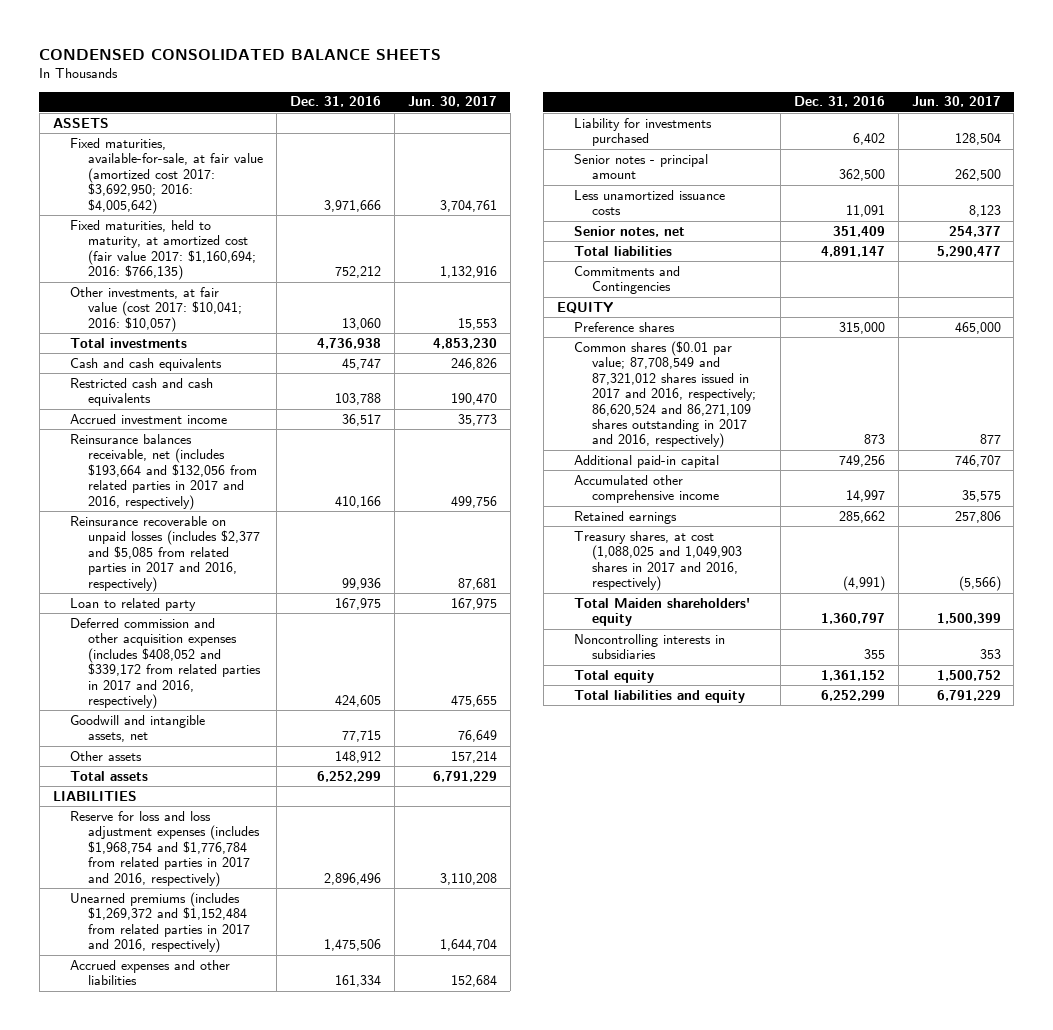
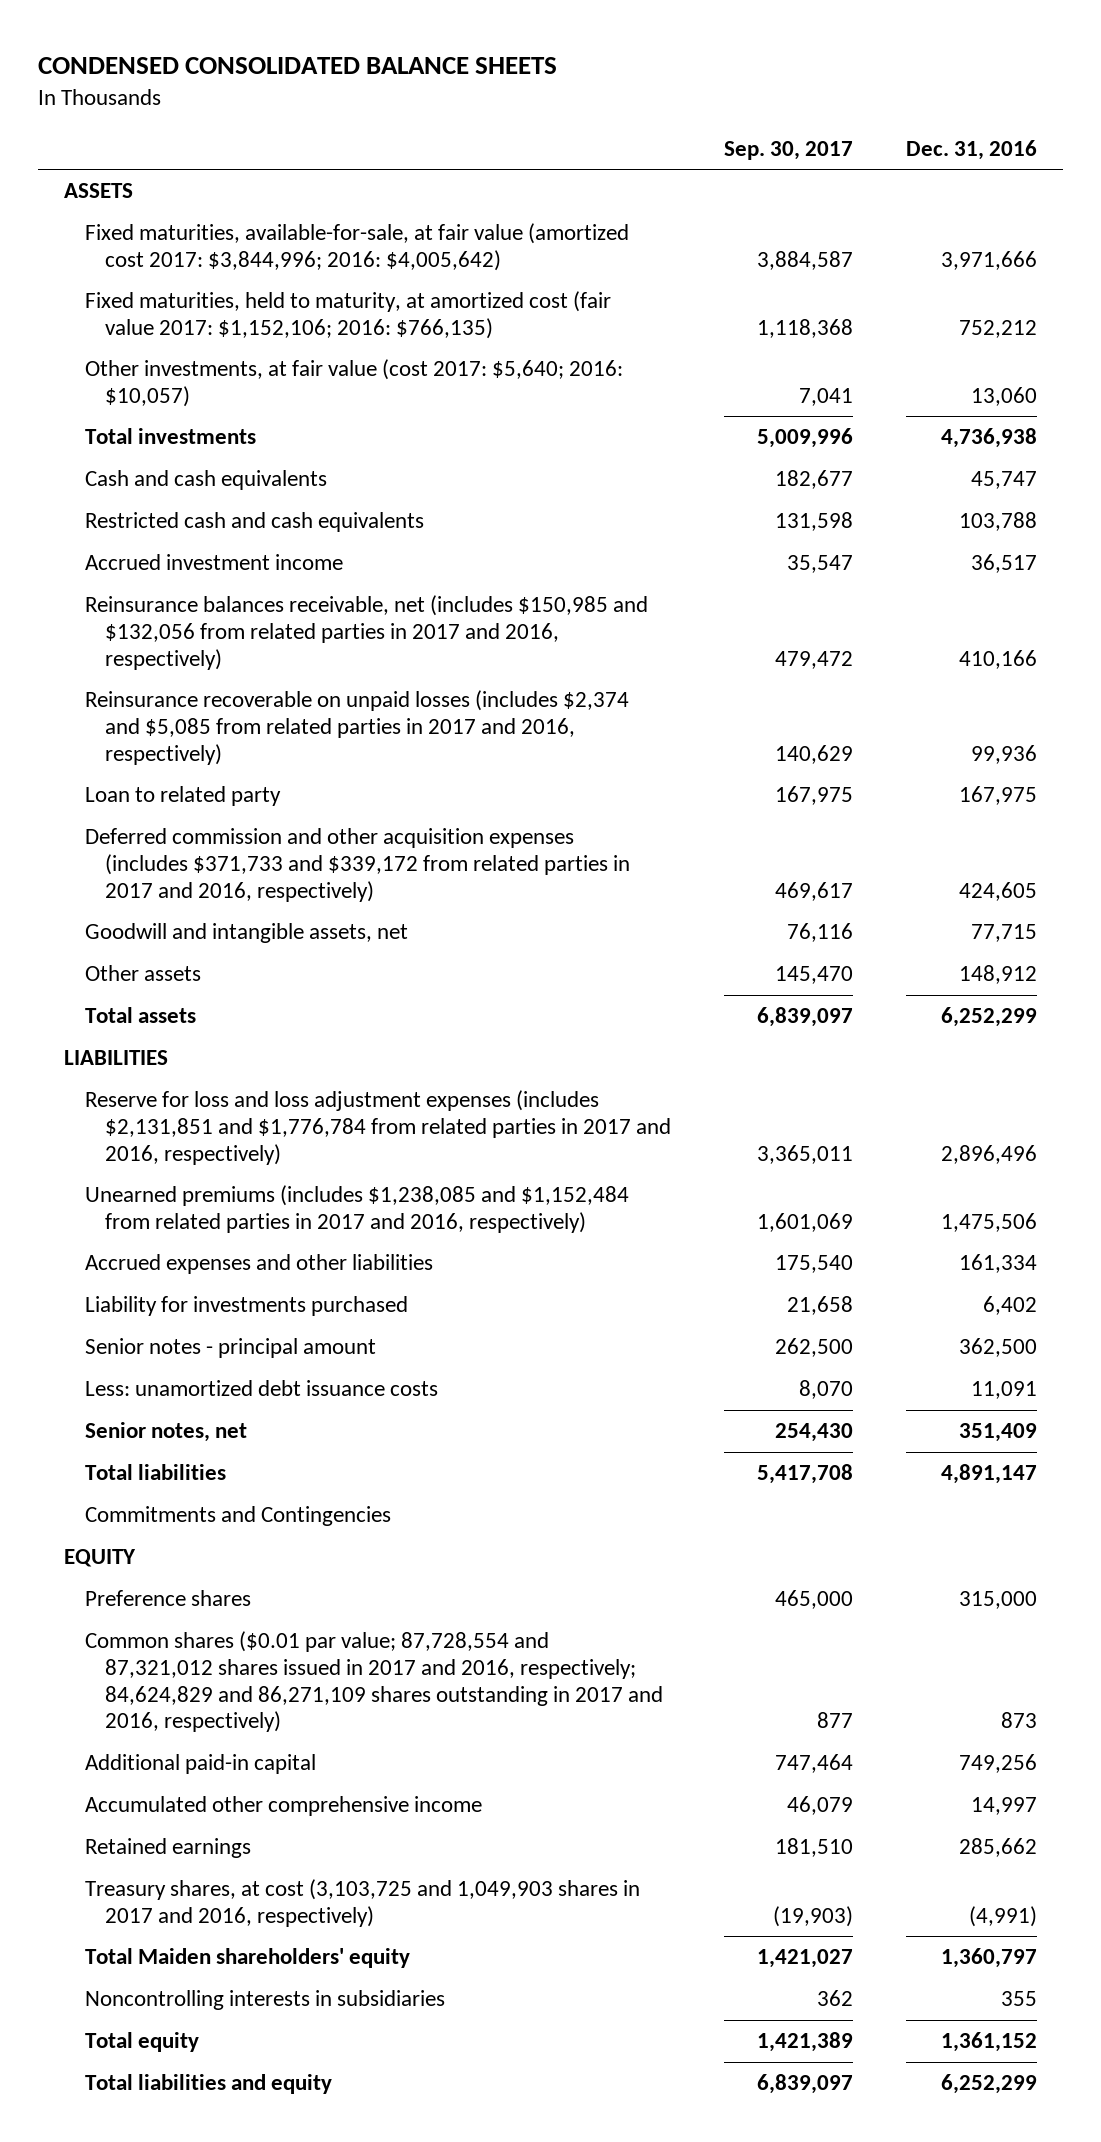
- | Dec. 31, 2016 | Jun. 30, 2017
+ | Sep. 30, 2017 | Dec. 31, 2016
- Fixed maturities, available-for-sale, at fair value (amortized cost 2017: $3,692,950; 2016: $4,005,642) | 3,971,666 | 3,704,761
- Fixed maturities, held to maturity, at amortized cost (fair value 2017: $1,160,694; 2016: $766,135) | 752,212 | 1,132,916
- Other investments, at fair value (cost 2017: $10,041; 2016: $10,057) | 13,060 | 15,553
+ Fixed maturities, available-for-sale, at fair value (amortized cost 2017: $3,844,996; 2016: $4,005,642) | 3,884,587 | 3,971,666
+ Fixed maturities, held to maturity, at amortized cost (fair value 2017: $1,152,106; 2016: $766,135) | 1,118,368 | 752,212
+ Other investments, at fair value (cost 2017: $5,640; 2016: $10,057) | 7,041 | 13,060
- Reinsurance balances receivable, net (includes $193,664 and $132,056 from related parties in 2017 and 2016, respectively) | 410,166 | 499,756
- Reinsurance recoverable on unpaid losses (includes $2,377 and $5,085 from related parties in 2017 and 2016, respectively) | 99,936 | 87,681
+ Reinsurance balances receivable, net (includes $150,985 and $132,056 from related parties in 2017 and 2016, respectively) | 479,472 | 410,166
+ Reinsurance recoverable on unpaid losses (includes $2,374 and $5,085 from related parties in 2017 and 2016, respectively) | 140,629 | 99,936
- Deferred commission and other acquisition expenses (includes $408,052 and $339,172 from related parties in 2017 and 2016, respectively) | 424,605 | 475,655
+ Deferred commission and other acquisition expenses (includes $371,733 and $339,172 from related parties in 2017 and 2016, respectively) | 469,617 | 424,605
- Reserve for loss and loss adjustment expenses (includes $1,968,754 and $1,776,784 from related parties in 2017 and 2016, respectively) | 2,896,496 | 3,110,208
- Unearned premiums (includes $1,269,372 and $1,152,484 from related parties in 2017 and 2016, respectively) | 1,475,506 | 1,644,704
+ Reserve for loss and loss adjustment expenses (includes $2,131,851 and $1,776,784 from related parties in 2017 and 2016, respectively) | 3,365,011 | 2,896,496
+ Unearned premiums (includes $1,238,085 and $1,152,484 from related parties in 2017 and 2016, respectively) | 1,601,069 | 1,475,506
- Less unamortized issuance costs | 11,091 | 8,123
+ Less: unamortized debt issuance costs | 8,070 | 11,091
- Common shares ($0.01 par value; 87,708,549 and 87,321,012 shares issued in 2017 and 2016, respectively; 86,620,524 and 86,271,109 shares outstanding in 2017 and 2016, respectively) | 873 | 877
+ Common shares ($0.01 par value; 87,728,554 and 87,321,012 shares issued in 2017 and 2016, respectively; 84,624,829 and 86,271,109 shares outstanding in 2017 and 2016, respectively) | 877 | 873
- Treasury shares, at cost (1,088,025 and 1,049,903 shares in 2017 and 2016, respectively) | (4,991) | (5,566)
+ Treasury shares, at cost (3,103,725 and 1,049,903 shares in 2017 and 2016, respectively) | (19,903) | (4,991)

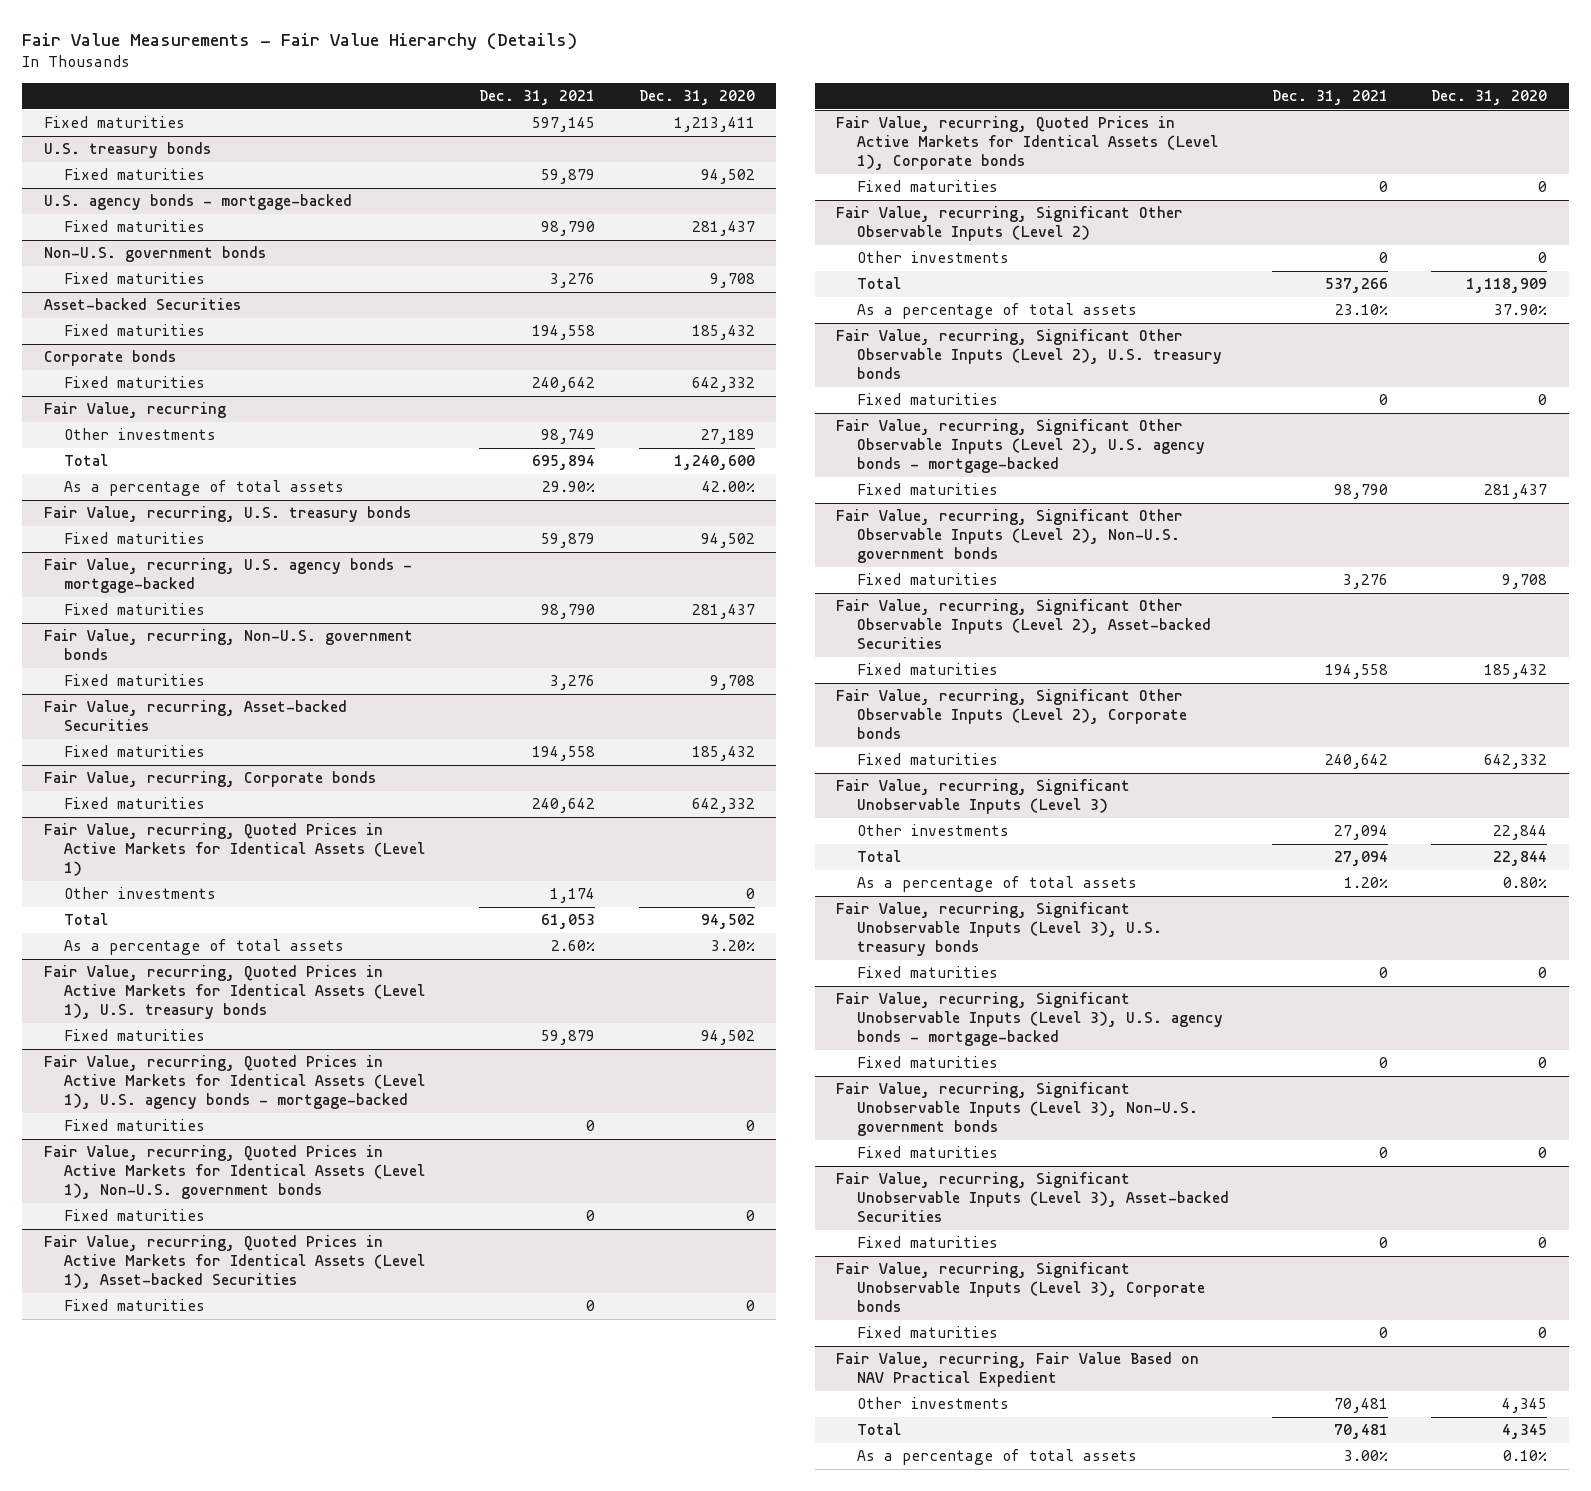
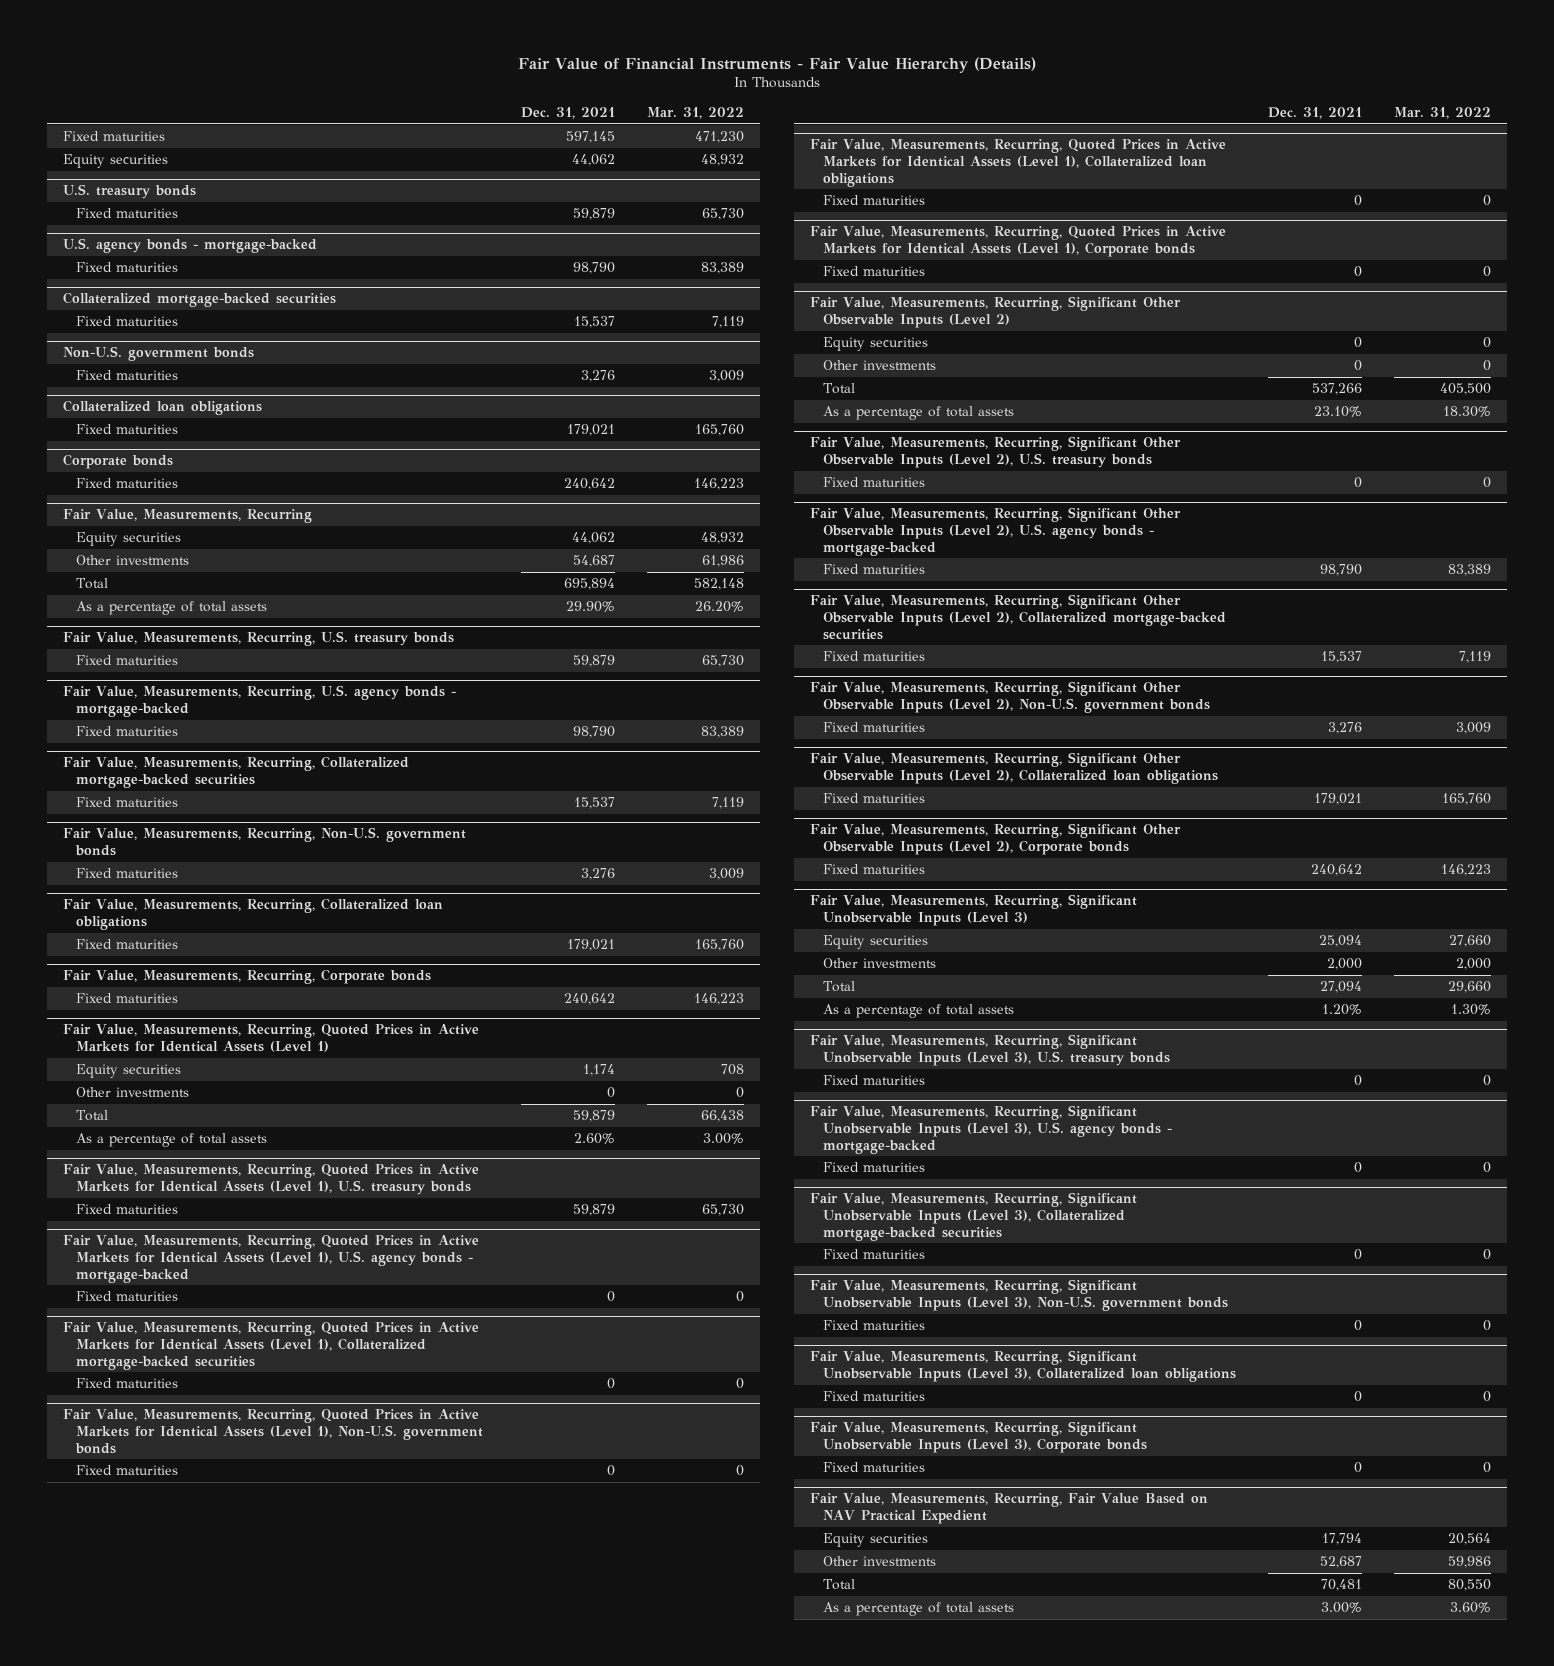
- Fair Value Measurements - Fair Value Hierarchy (Details)
+ Fair Value of Financial Instruments - Fair Value Hierarchy (Details)
- | Dec. 31, 2021 | Dec. 31, 2020
+ | Dec. 31, 2021 | Mar. 31, 2022
+ Equity securities | 44,062 | 48,932
+ Collateralized mortgage-backed securities
+ Fixed maturities | 15,537 | 7,119
- Asset-backed Securities
- Fixed maturities | 194,558 | 185,432
+ Collateralized loan obligations
+ Fixed maturities | 179,021 | 165,760
- Fair Value, recurring
- Other investments | 98,749 | 27,189
+ Fair Value, Measurements, Recurring
+ Equity securities | 44,062 | 48,932
+ Other investments | 54,687 | 61,986
- Fair Value, recurring, U.S. treasury bonds
+ Fair Value, Measurements, Recurring, U.S. treasury bonds
- Fair Value, recurring, U.S. agency bonds - mortgage-backed
+ Fair Value, Measurements, Recurring, U.S. agency bonds - mortgage-backed
- Fair Value, recurring, Non-U.S. government bonds
+ Fair Value, Measurements, Recurring, Collateralized mortgage-backed securities
+ Fixed maturities | 15,537 | 7,119
+ Fair Value, Measurements, Recurring, Non-U.S. government bonds
- Fair Value, recurring, Asset-backed Securities
- Fixed maturities | 194,558 | 185,432
- Fair Value, recurring, Corporate bonds
+ Fair Value, Measurements, Recurring, Collateralized loan obligations
+ Fixed maturities | 179,021 | 165,760
+ Fair Value, Measurements, Recurring, Corporate bonds
- Fair Value, recurring, Quoted Prices in Active Markets for Identical Assets (Level 1)
- Other investments | 1,174 | 0
- Total | 61,053 | 94,502
+ Fair Value, Measurements, Recurring, Quoted Prices in Active Markets for Identical Assets (Level 1)
+ Equity securities | 1,174 | 708
+ Other investments | 0 | 0
+ Total | 59,879 | 66,438
- Fair Value, recurring, Quoted Prices in Active Markets for Identical Assets (Level 1), U.S. treasury bonds
+ Fair Value, Measurements, Recurring, Quoted Prices in Active Markets for Identical Assets (Level 1), U.S. treasury bonds
- Fair Value, recurring, Quoted Prices in Active Markets for Identical Assets (Level 1), U.S. agency bonds - mortgage-backed
+ Fair Value, Measurements, Recurring, Quoted Prices in Active Markets for Identical Assets (Level 1), U.S. agency bonds - mortgage-backed
- Fair Value, recurring, Quoted Prices in Active Markets for Identical Assets (Level 1), Non-U.S. government bonds
+ Fair Value, Measurements, Recurring, Quoted Prices in Active Markets for Identical Assets (Level 1), Collateralized mortgage-backed securities
- Fair Value, recurring, Quoted Prices in Active Markets for Identical Assets (Level 1), Asset-backed Securities
+ Fair Value, Measurements, Recurring, Quoted Prices in Active Markets for Identical Assets (Level 1), Non-U.S. government bonds
- Fair Value, recurring, Quoted Prices in Active Markets for Identical Assets (Level 1), Corporate bonds
+ Fair Value, Measurements, Recurring, Quoted Prices in Active Markets for Identical Assets (Level 1), Collateralized loan obligations
- Fair Value, recurring, Significant Other Observable Inputs (Level 2)
+ Fair Value, Measurements, Recurring, Quoted Prices in Active Markets for Identical Assets (Level 1), Corporate bonds
+ Fixed maturities | 0 | 0
+ Fair Value, Measurements, Recurring, Significant Other Observable Inputs (Level 2)
+ Equity securities | 0 | 0
- Fair Value, recurring, Significant Other Observable Inputs (Level 2), U.S. treasury bonds
+ Fair Value, Measurements, Recurring, Significant Other Observable Inputs (Level 2), U.S. treasury bonds
- Fair Value, recurring, Significant Other Observable Inputs (Level 2), U.S. agency bonds - mortgage-backed
+ Fair Value, Measurements, Recurring, Significant Other Observable Inputs (Level 2), U.S. agency bonds - mortgage-backed
- Fair Value, recurring, Significant Other Observable Inputs (Level 2), Non-U.S. government bonds
+ Fair Value, Measurements, Recurring, Significant Other Observable Inputs (Level 2), Collateralized mortgage-backed securities
+ Fixed maturities | 15,537 | 7,119
+ Fair Value, Measurements, Recurring, Significant Other Observable Inputs (Level 2), Non-U.S. government bonds
- Fair Value, recurring, Significant Other Observable Inputs (Level 2), Asset-backed Securities
- Fixed maturities | 194,558 | 185,432
- Fair Value, recurring, Significant Other Observable Inputs (Level 2), Corporate bonds
+ Fair Value, Measurements, Recurring, Significant Other Observable Inputs (Level 2), Collateralized loan obligations
+ Fixed maturities | 179,021 | 165,760
+ Fair Value, Measurements, Recurring, Significant Other Observable Inputs (Level 2), Corporate bonds
- Fair Value, recurring, Significant Unobservable Inputs (Level 3)
- Other investments | 27,094 | 22,844
+ Fair Value, Measurements, Recurring, Significant Unobservable Inputs (Level 3)
+ Equity securities | 25,094 | 27,660
+ Other investments | 2,000 | 2,000
- Fair Value, recurring, Significant Unobservable Inputs (Level 3), U.S. treasury bonds
+ Fair Value, Measurements, Recurring, Significant Unobservable Inputs (Level 3), U.S. treasury bonds
- Fair Value, recurring, Significant Unobservable Inputs (Level 3), U.S. agency bonds - mortgage-backed
+ Fair Value, Measurements, Recurring, Significant Unobservable Inputs (Level 3), U.S. agency bonds - mortgage-backed
- Fair Value, recurring, Significant Unobservable Inputs (Level 3), Non-U.S. government bonds
+ Fair Value, Measurements, Recurring, Significant Unobservable Inputs (Level 3), Collateralized mortgage-backed securities
- Fair Value, recurring, Significant Unobservable Inputs (Level 3), Asset-backed Securities
+ Fair Value, Measurements, Recurring, Significant Unobservable Inputs (Level 3), Non-U.S. government bonds
- Fair Value, recurring, Significant Unobservable Inputs (Level 3), Corporate bonds
+ Fair Value, Measurements, Recurring, Significant Unobservable Inputs (Level 3), Collateralized loan obligations
- Fair Value, recurring, Fair Value Based on NAV Practical Expedient
- Other investments | 70,481 | 4,345
+ Fair Value, Measurements, Recurring, Significant Unobservable Inputs (Level 3), Corporate bonds
+ Fixed maturities | 0 | 0
+ Fair Value, Measurements, Recurring, Fair Value Based on NAV Practical Expedient
+ Equity securities | 17,794 | 20,564
+ Other investments | 52,687 | 59,986

